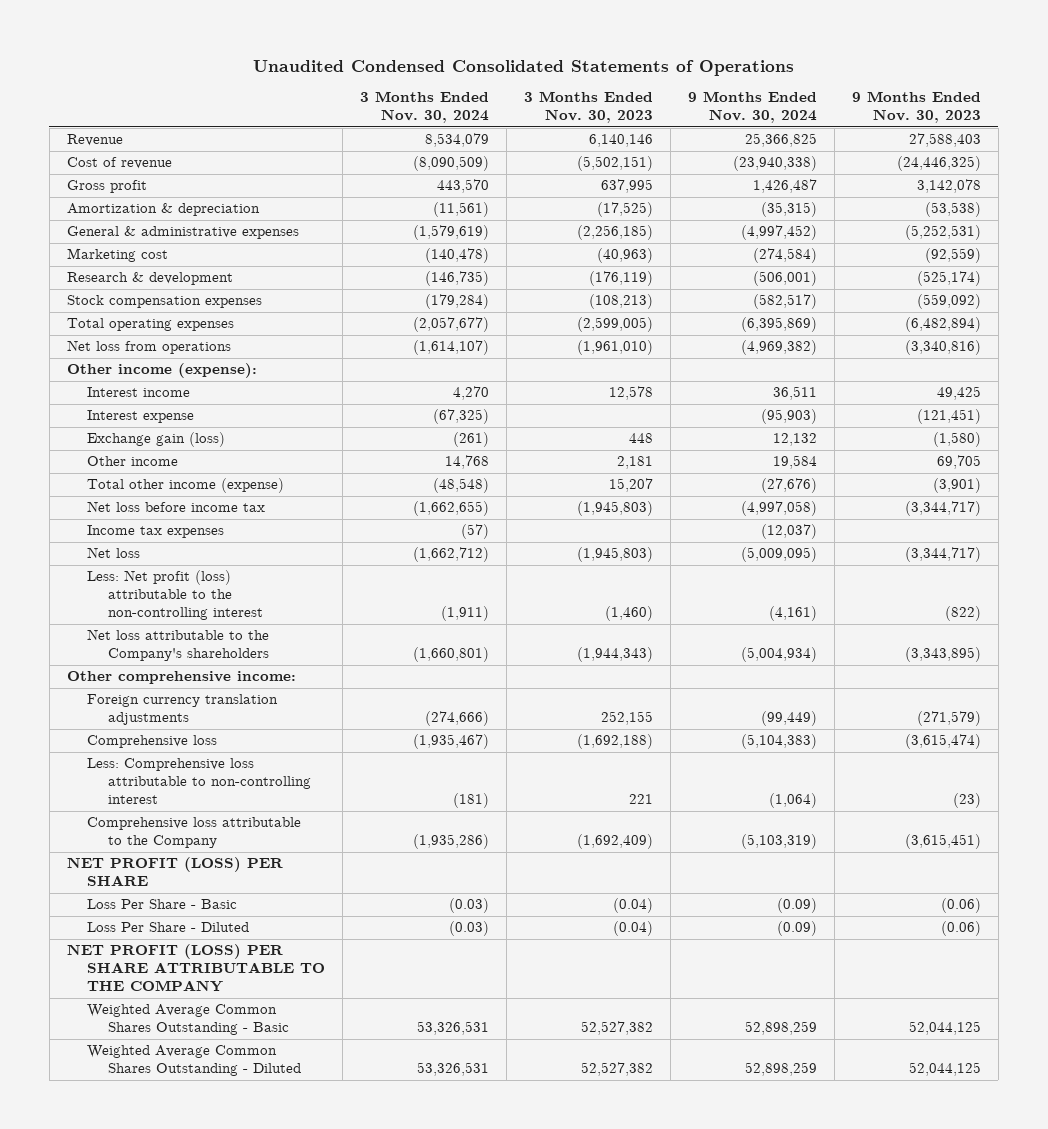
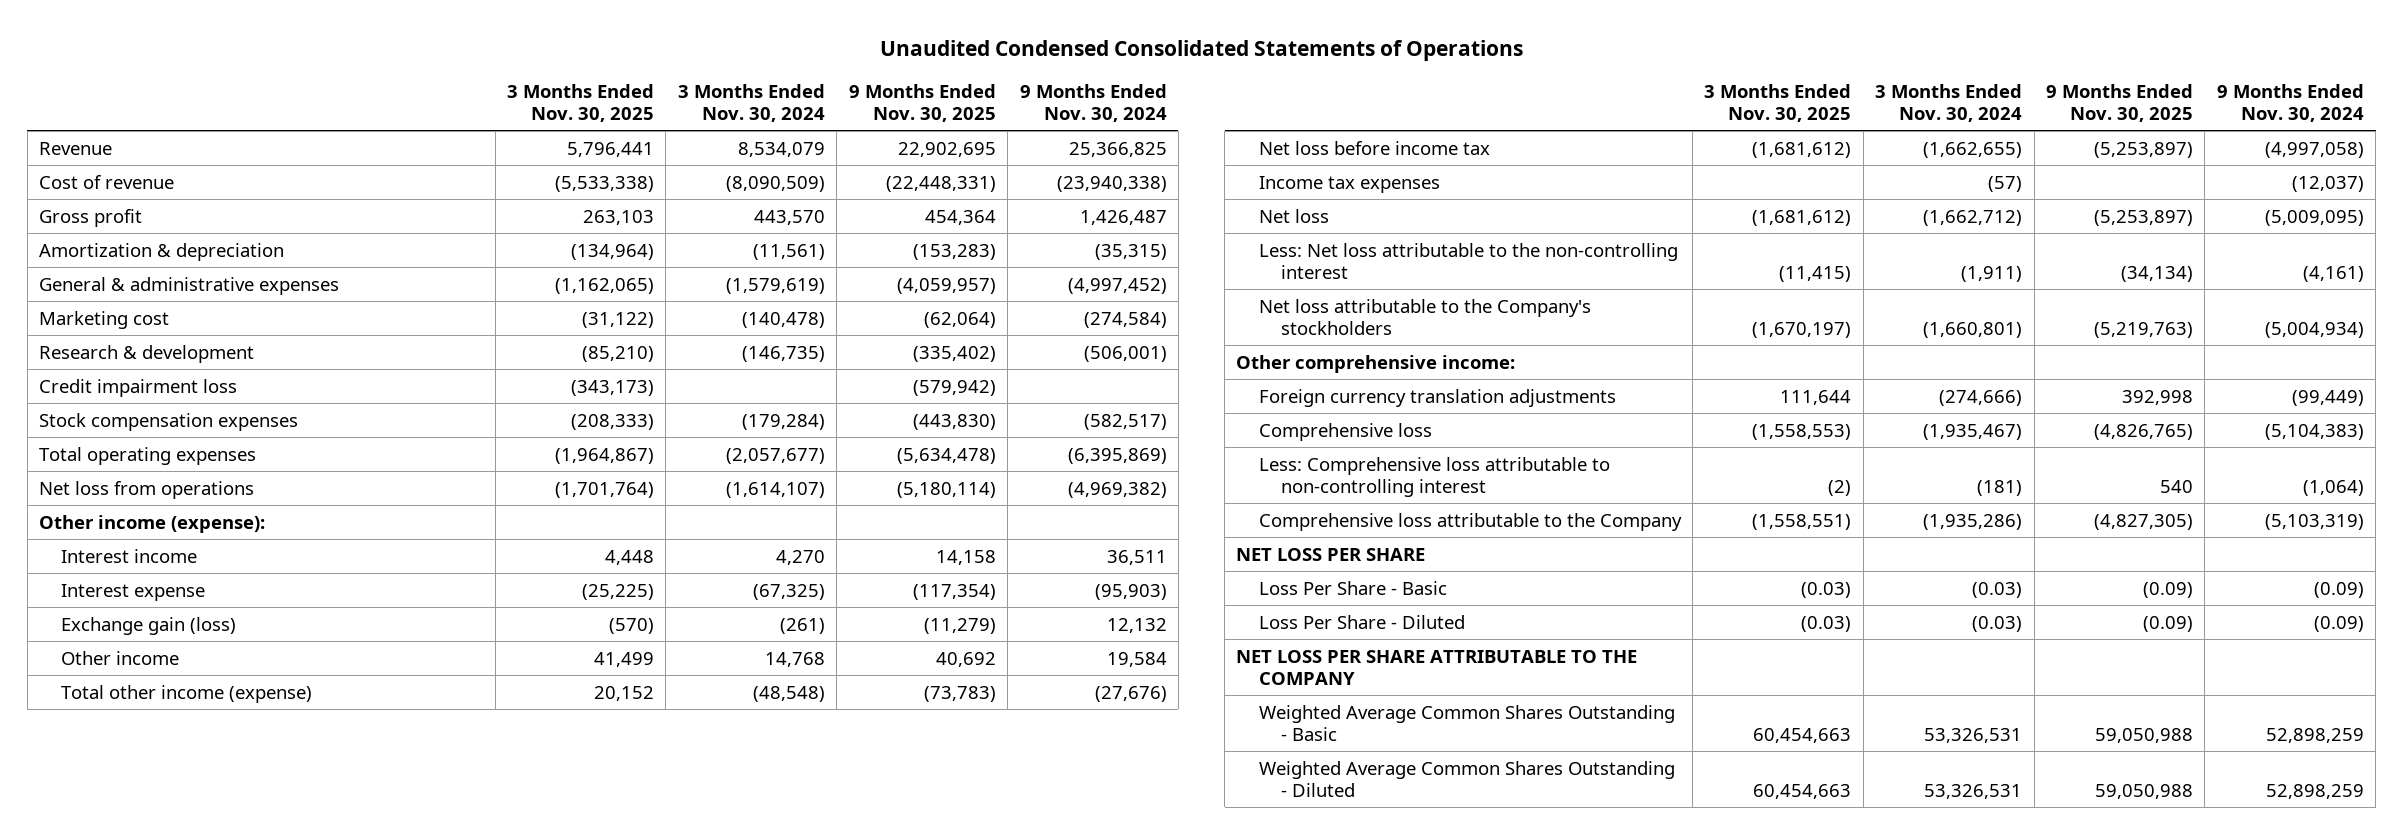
- | 3 Months Ended Nov. 30, 2024 | 3 Months Ended Nov. 30, 2023 | 9 Months Ended Nov. 30, 2024 | 9 Months Ended Nov. 30, 2023
+ | 3 Months Ended Nov. 30, 2025 | 3 Months Ended Nov. 30, 2024 | 9 Months Ended Nov. 30, 2025 | 9 Months Ended Nov. 30, 2024
+ Credit impairment loss | (343,173) | | (579,942) |
- Less: Net profit (loss) attributable to the non-controlling interest | (1,911) | (1,460) | (4,161) | (822)
- Net loss attributable to the Company's shareholders | (1,660,801) | (1,944,343) | (5,004,934) | (3,343,895)
+ Less: Net loss attributable to the non-controlling interest | (11,415) | (1,911) | (34,134) | (4,161)
+ Net loss attributable to the Company's stockholders | (1,670,197) | (1,660,801) | (5,219,763) | (5,004,934)
- NET PROFIT (LOSS) PER SHARE
+ NET LOSS PER SHARE
- NET PROFIT (LOSS) PER SHARE ATTRIBUTABLE TO THE COMPANY
+ NET LOSS PER SHARE ATTRIBUTABLE TO THE COMPANY

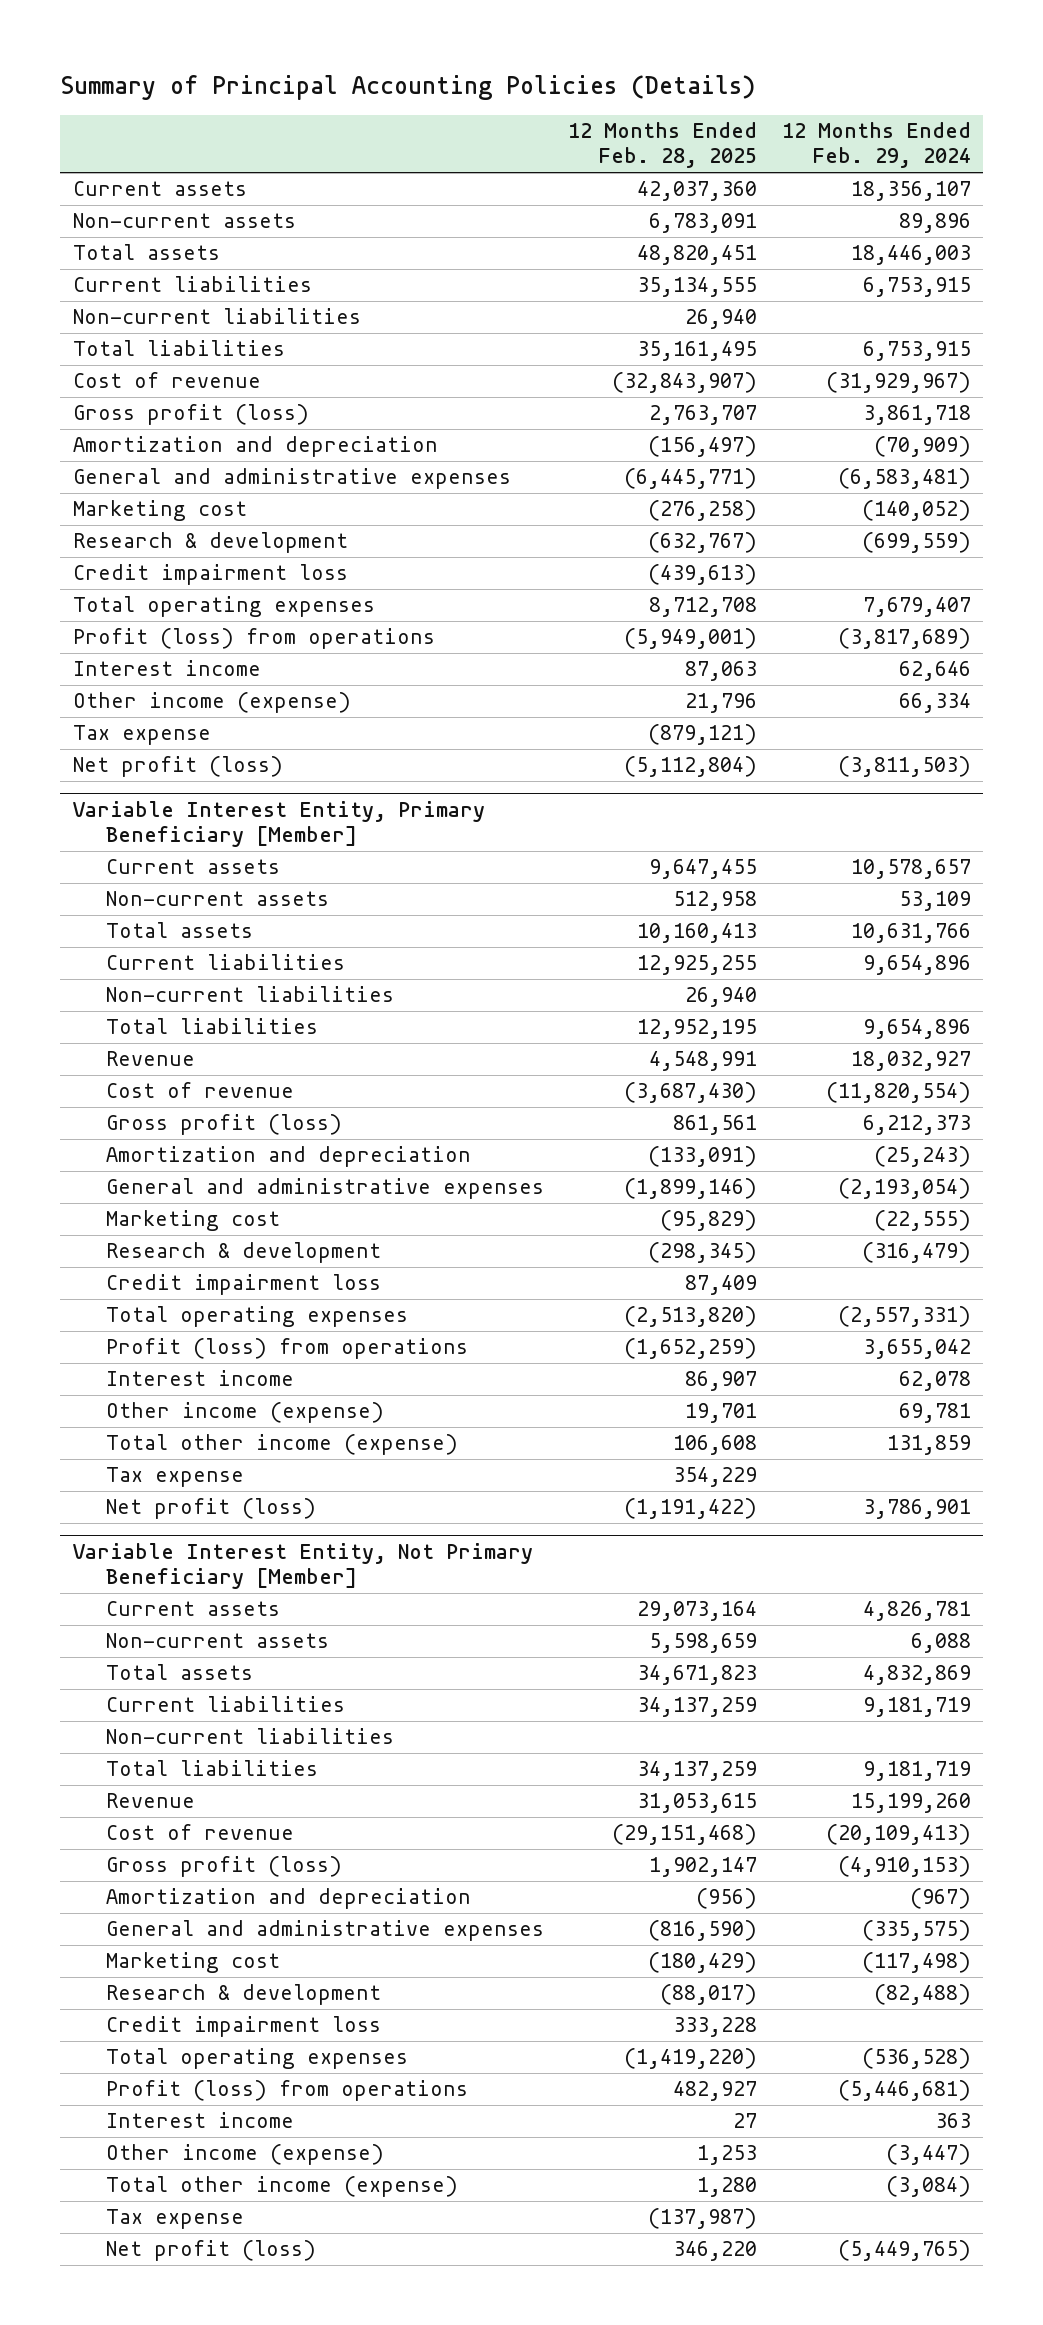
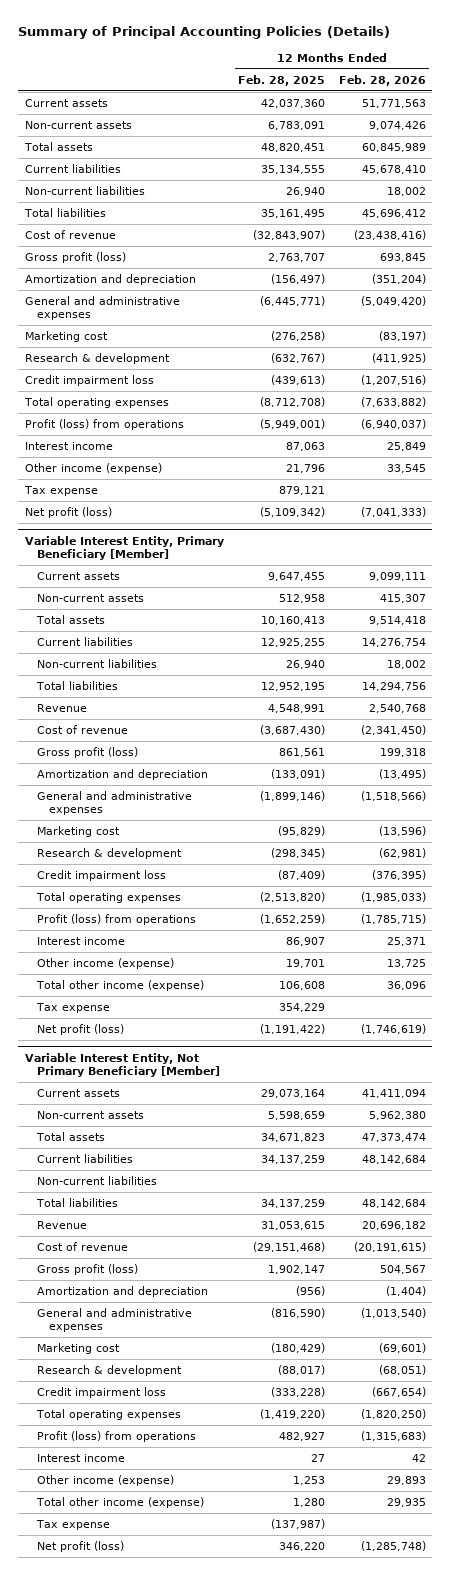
- | 12 Months Ended Feb. 28, 2025 | 12 Months Ended Feb. 29, 2024
+ | 12 Months Ended Feb. 28, 2025 | 12 Months Ended Feb. 28, 2026
- Total operating expenses | 8,712,708 | 7,679,407
+ Total operating expenses | (8,712,708) | (7,633,882)
- Tax expense | (879,121) |
- Net profit (loss) | (5,112,804) | (3,811,503)
+ Tax expense | 879,121 |
+ Net profit (loss) | (5,109,342) | (7,041,333)
@ Variable Interest Entity, Primary Beneficiary [Member]
- Credit impairment loss | 87,409 |
+ Credit impairment loss | (87,409) | (376,395)
@ Variable Interest Entity, Not Primary Beneficiary [Member]
- Credit impairment loss | 333,228 |
+ Credit impairment loss | (333,228) | (667,654)

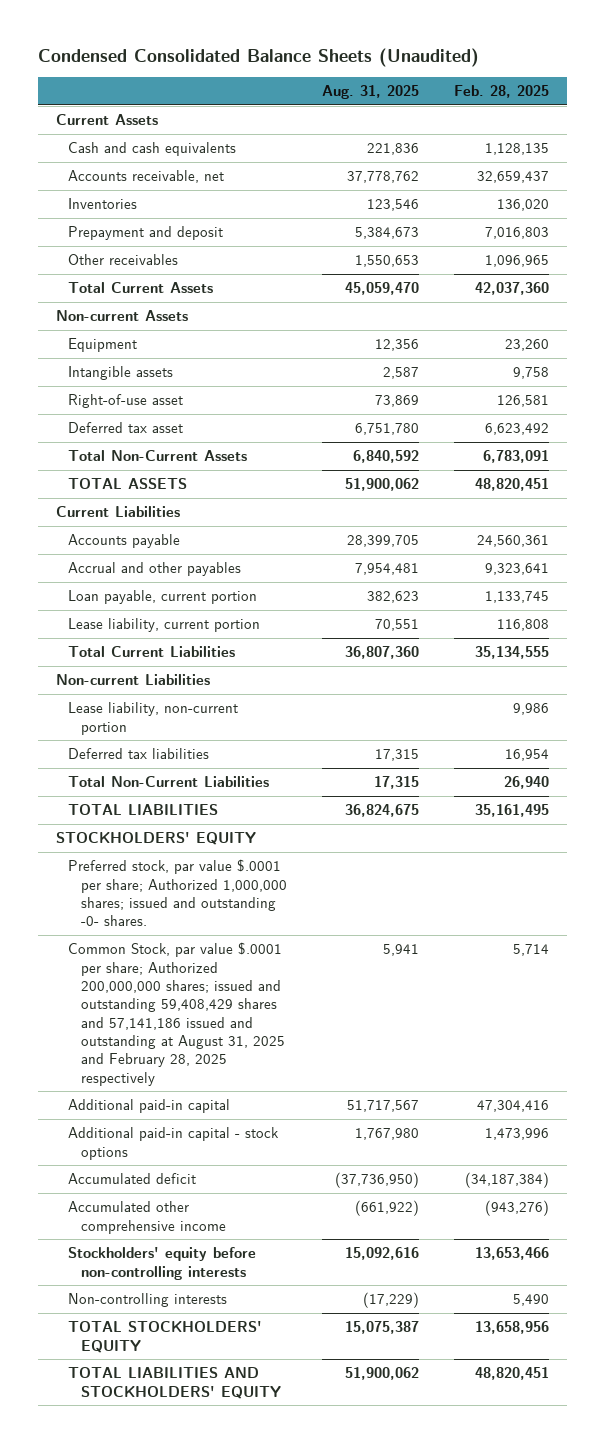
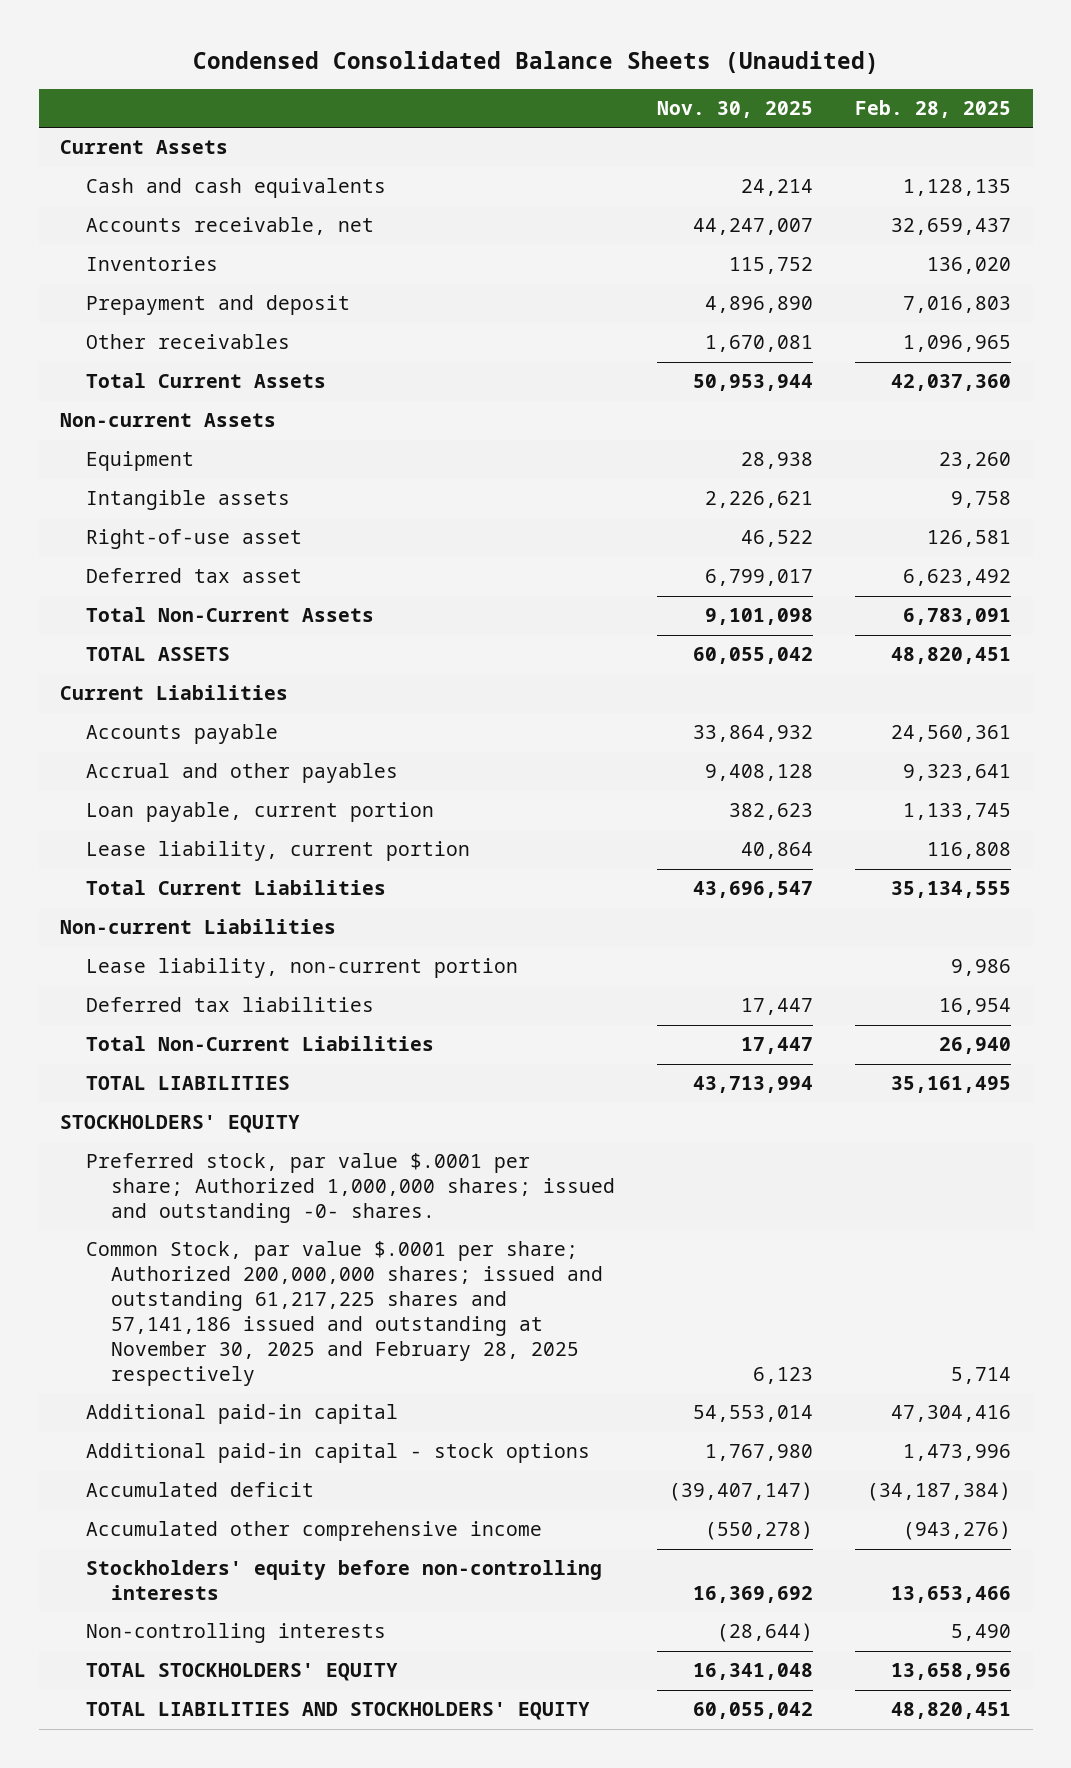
- | Aug. 31, 2025 | Feb. 28, 2025
+ | Nov. 30, 2025 | Feb. 28, 2025
- Common Stock, par value $.0001 per share; Authorized 200,000,000 shares; issued and outstanding 59,408,429 shares and 57,141,186 issued and outstanding at August 31, 2025 and February 28, 2025 respectively | 5,941 | 5,714
+ Common Stock, par value $.0001 per share; Authorized 200,000,000 shares; issued and outstanding 61,217,225 shares and 57,141,186 issued and outstanding at November 30, 2025 and February 28, 2025 respectively | 6,123 | 5,714

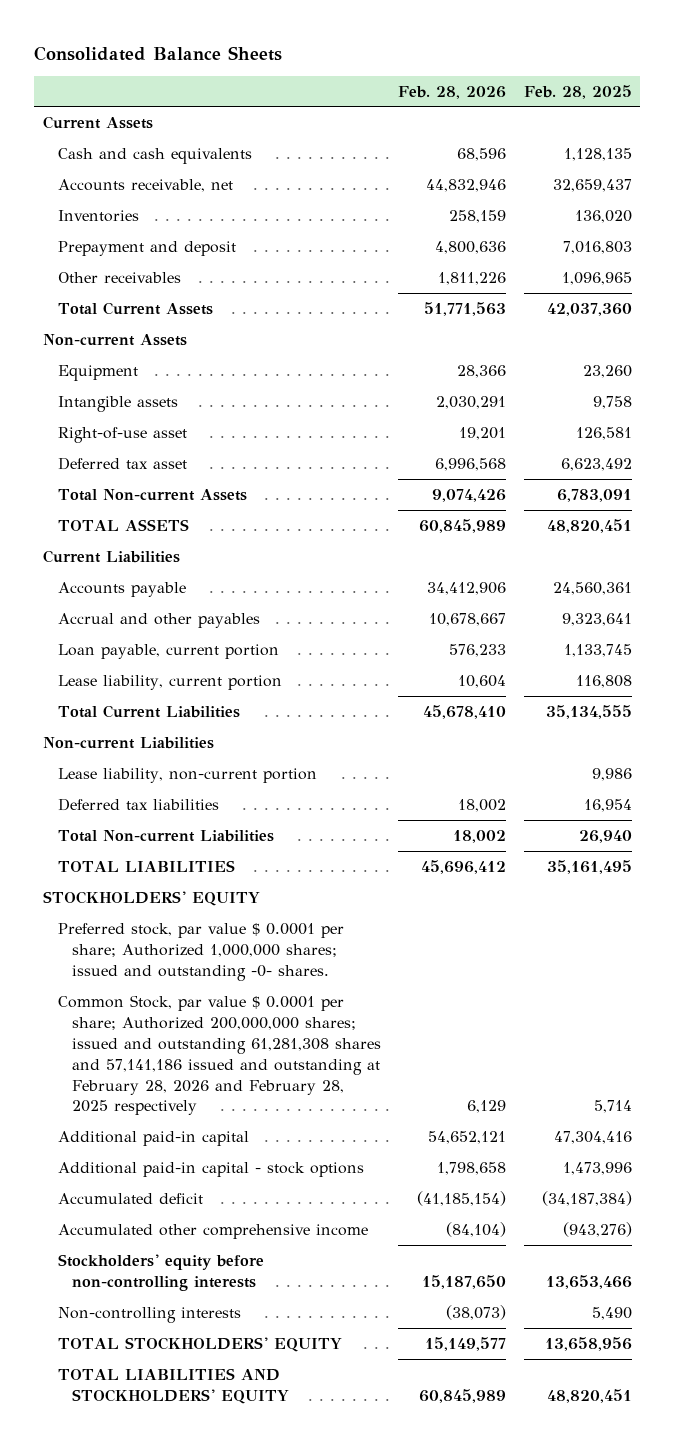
- Condensed Consolidated Balance Sheets (Unaudited)
+ Consolidated Balance Sheets
- | Nov. 30, 2025 | Feb. 28, 2025
+ | Feb. 28, 2026 | Feb. 28, 2025
- Total Non-Current Assets | 9,101,098 | 6,783,091
+ Total Non-current Assets | 9,074,426 | 6,783,091
- Total Non-Current Liabilities | 17,447 | 26,940
+ Total Non-current Liabilities | 18,002 | 26,940
- Preferred stock, par value $.0001 per share; Authorized 1,000,000 shares; issued and outstanding -0- shares.
- Common Stock, par value $.0001 per share; Authorized 200,000,000 shares; issued and outstanding 61,217,225 shares and 57,141,186 issued and outstanding at November 30, 2025 and February 28, 2025 respectively | 6,123 | 5,714
+ Preferred stock, par value $ 0.0001 per share; Authorized 1,000,000 shares; issued and outstanding -0- shares.
+ Common Stock, par value $ 0.0001 per share; Authorized 200,000,000 shares; issued and outstanding 61,281,308 shares and 57,141,186 issued and outstanding at February 28, 2026 and February 28, 2025 respectively | 6,129 | 5,714

